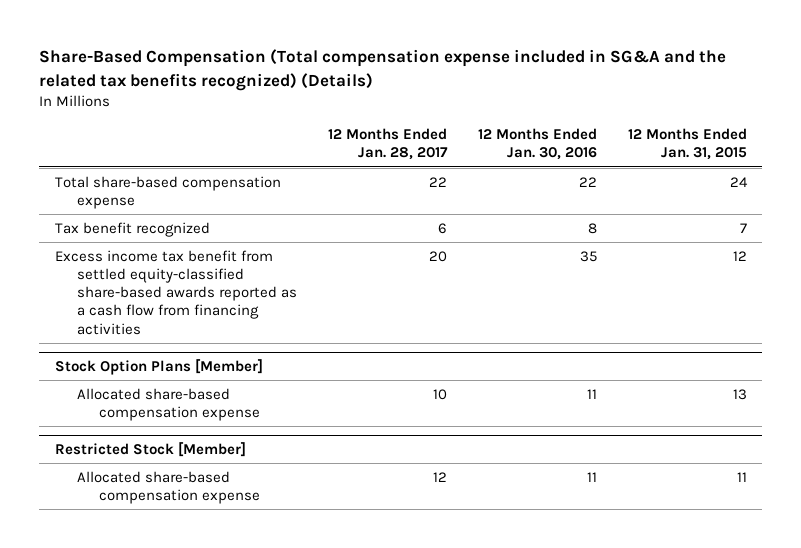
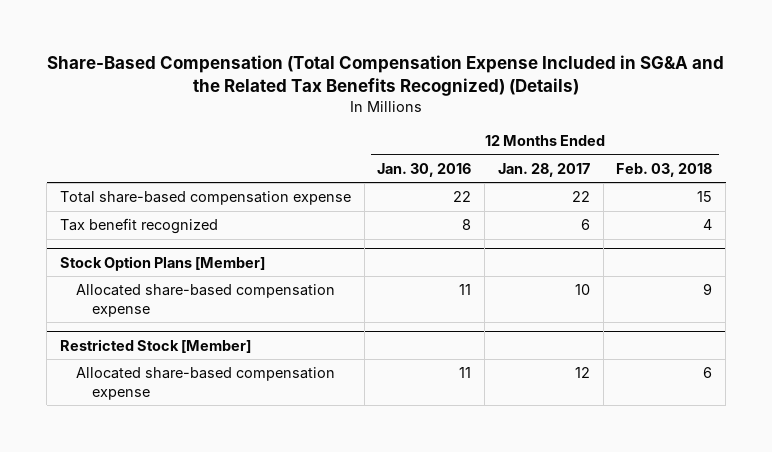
- Share-Based Compensation (Total compensation expense included in SG&A and the related tax benefits recognized) (Details)
+ Share-Based Compensation (Total Compensation Expense Included in SG&A and the Related Tax Benefits Recognized) (Details)
- | 12 Months Ended Jan. 28, 2017 | 12 Months Ended Jan. 30, 2016 | 12 Months Ended Jan. 31, 2015
+ | 12 Months Ended Jan. 30, 2016 | 12 Months Ended Jan. 28, 2017 | 12 Months Ended Feb. 03, 2018
- Excess income tax benefit from settled equity-classified share-based awards reported as a cash flow from financing activities | 20 | 35 | 12

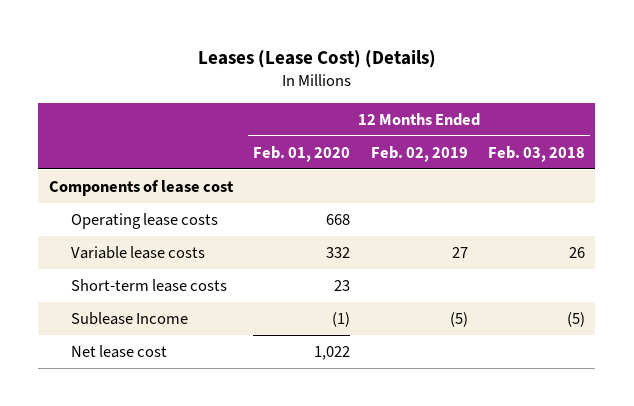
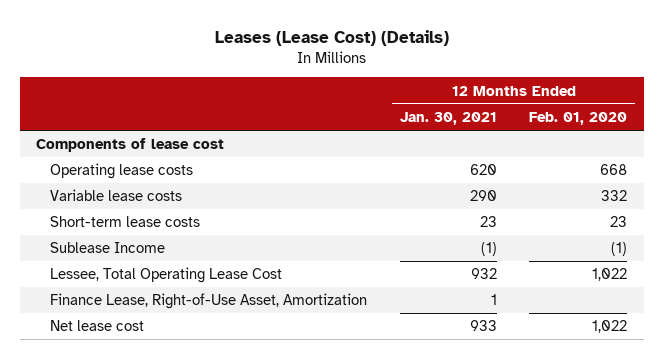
- | 12 Months Ended Feb. 01, 2020 | 12 Months Ended Feb. 02, 2019 | 12 Months Ended Feb. 03, 2018
+ | 12 Months Ended Jan. 30, 2021 | 12 Months Ended Feb. 01, 2020
+ Lessee, Total Operating Lease Cost | 932 | 1,022
+ Finance Lease, Right-of-Use Asset, Amortization | 1 |

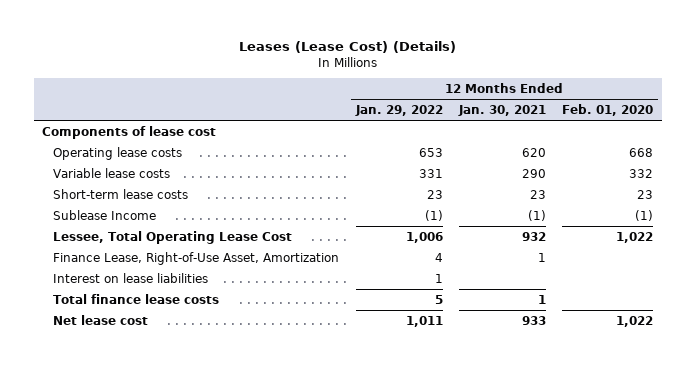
- | 12 Months Ended Jan. 30, 2021 | 12 Months Ended Feb. 01, 2020
+ | 12 Months Ended Jan. 29, 2022 | 12 Months Ended Jan. 30, 2021 | 12 Months Ended Feb. 01, 2020
+ Interest on lease liabilities | 1 | |
+ Total finance lease costs | 5 | 1 |

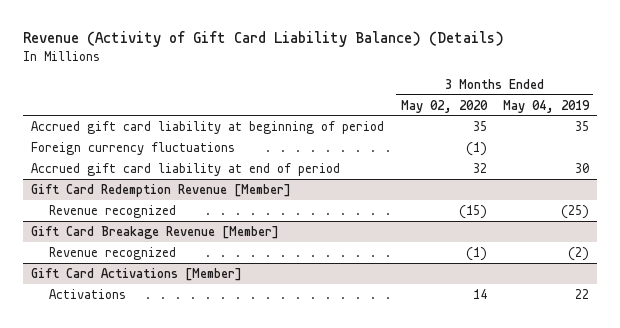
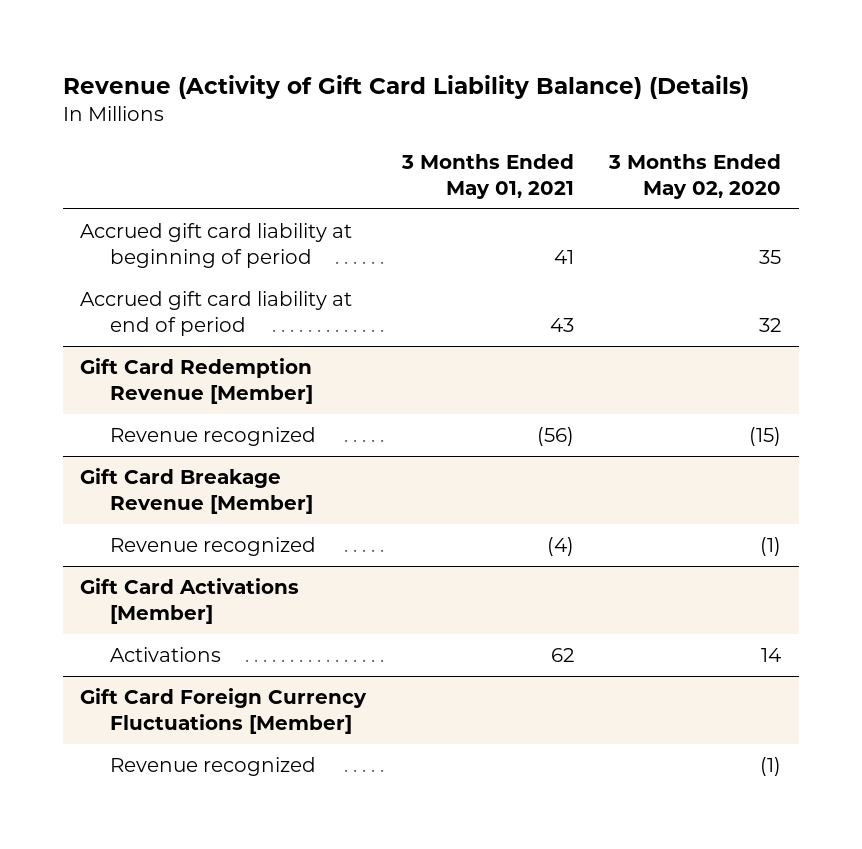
- | 3 Months Ended May 02, 2020 | 3 Months Ended May 04, 2019
+ | 3 Months Ended May 01, 2021 | 3 Months Ended May 02, 2020
- Foreign currency fluctuations | (1) |
+ Gift Card Foreign Currency Fluctuations [Member]
+ Revenue recognized | | (1)

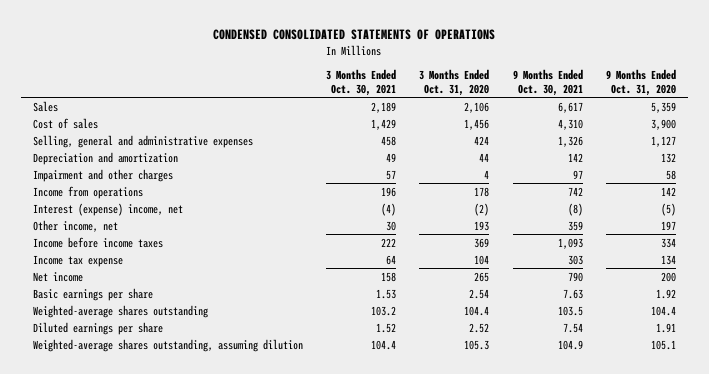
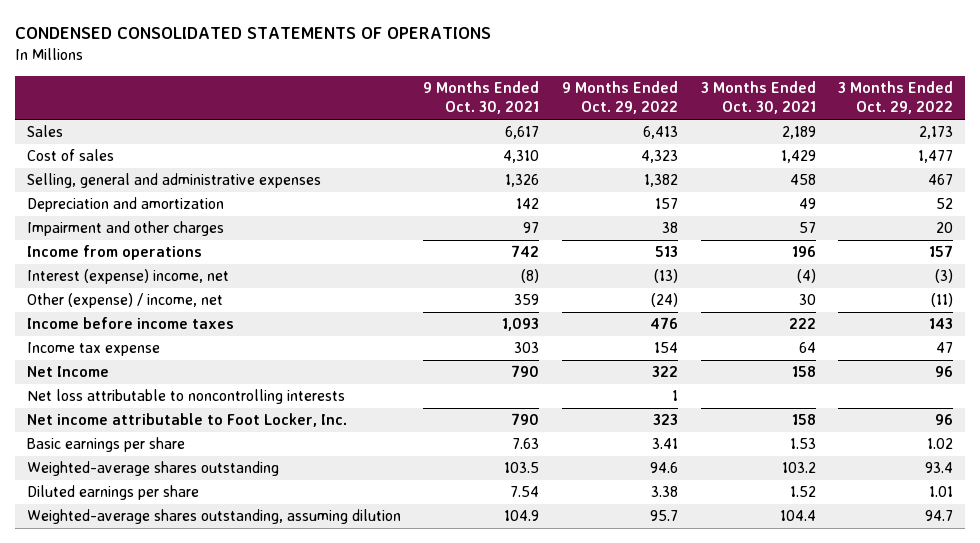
- | 3 Months Ended Oct. 30, 2021 | 3 Months Ended Oct. 31, 2020 | 9 Months Ended Oct. 30, 2021 | 9 Months Ended Oct. 31, 2020
+ | 9 Months Ended Oct. 30, 2021 | 9 Months Ended Oct. 29, 2022 | 3 Months Ended Oct. 30, 2021 | 3 Months Ended Oct. 29, 2022
- Other income, net | 30 | 193 | 359 | 197
+ Other (expense) / income, net | 359 | (24) | 30 | (11)
- Net income | 158 | 265 | 790 | 200
+ Net Income | 790 | 322 | 158 | 96
+ Net loss attributable to noncontrolling interests | | 1 | |
+ Net income attributable to Foot Locker, Inc. | 790 | 323 | 158 | 96

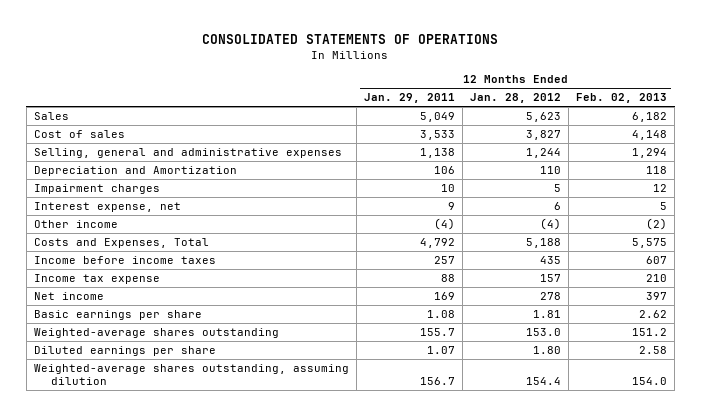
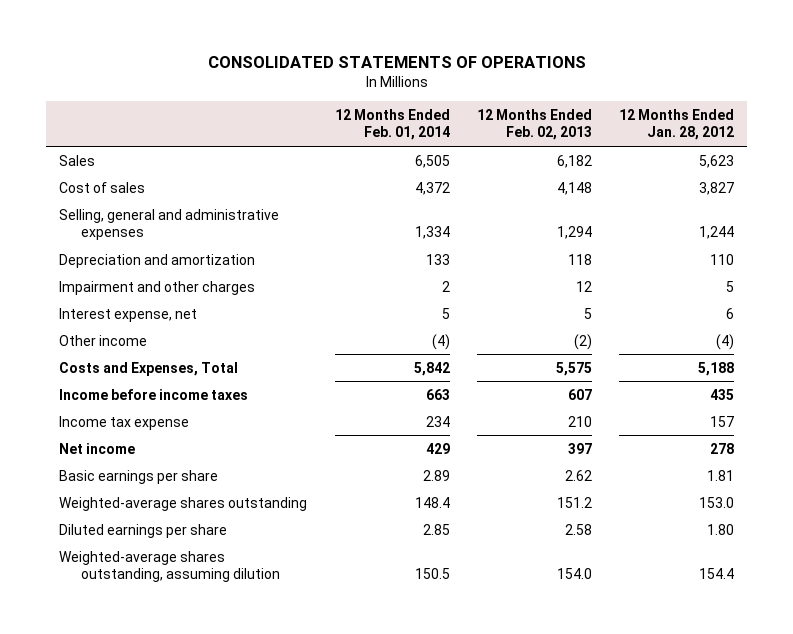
- | 12 Months Ended Jan. 29, 2011 | 12 Months Ended Jan. 28, 2012 | 12 Months Ended Feb. 02, 2013
+ | 12 Months Ended Feb. 01, 2014 | 12 Months Ended Feb. 02, 2013 | 12 Months Ended Jan. 28, 2012
- Depreciation and Amortization | 106 | 110 | 118
- Impairment charges | 10 | 5 | 12
+ Depreciation and amortization | 133 | 118 | 110
+ Impairment and other charges | 2 | 12 | 5

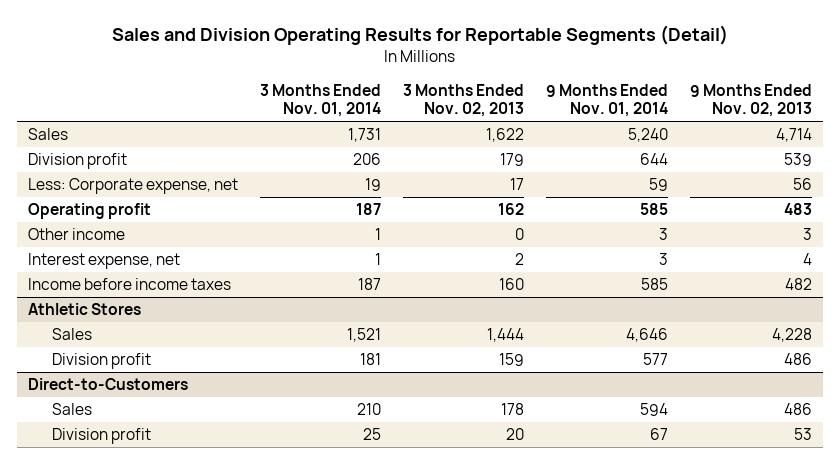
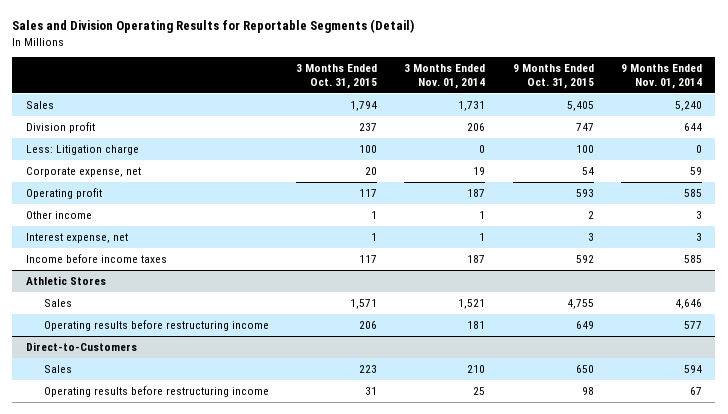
- | 3 Months Ended Nov. 01, 2014 | 3 Months Ended Nov. 02, 2013 | 9 Months Ended Nov. 01, 2014 | 9 Months Ended Nov. 02, 2013
+ | 3 Months Ended Oct. 31, 2015 | 3 Months Ended Nov. 01, 2014 | 9 Months Ended Oct. 31, 2015 | 9 Months Ended Nov. 01, 2014
- Less: Corporate expense, net | 19 | 17 | 59 | 56
+ Less: Litigation charge | 100 | 0 | 100 | 0
+ Corporate expense, net | 20 | 19 | 54 | 59
@ Athletic Stores
- Division profit | 181 | 159 | 577 | 486
+ Operating results before restructuring income | 206 | 181 | 649 | 577
@ Direct-to-Customers
- Division profit | 25 | 20 | 67 | 53
+ Operating results before restructuring income | 31 | 25 | 98 | 67

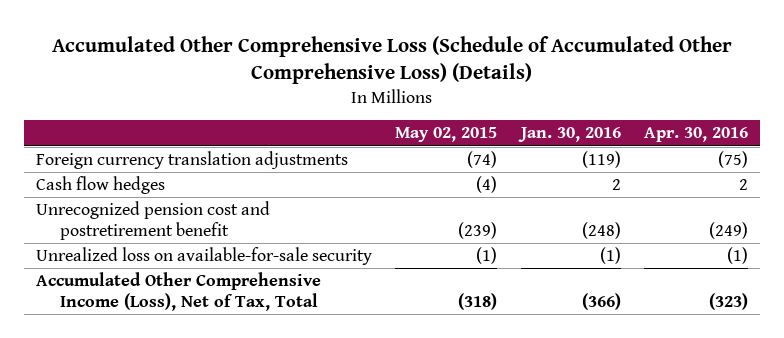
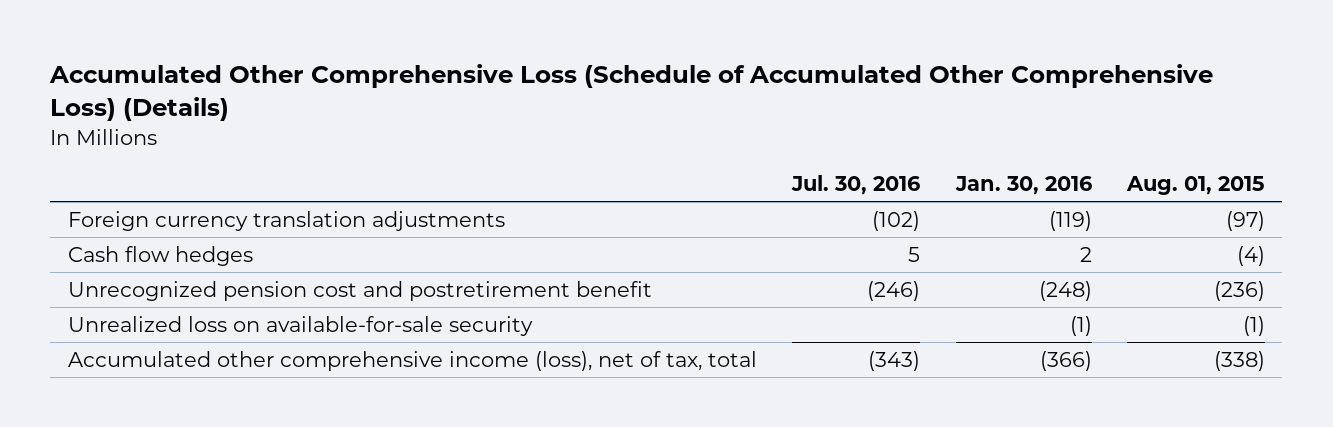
- | May 02, 2015 | Jan. 30, 2016 | Apr. 30, 2016
+ | Jul. 30, 2016 | Jan. 30, 2016 | Aug. 01, 2015
- Accumulated Other Comprehensive Income (Loss), Net of Tax, Total | (318) | (366) | (323)
+ Accumulated other comprehensive income (loss), net of tax, total | (343) | (366) | (338)

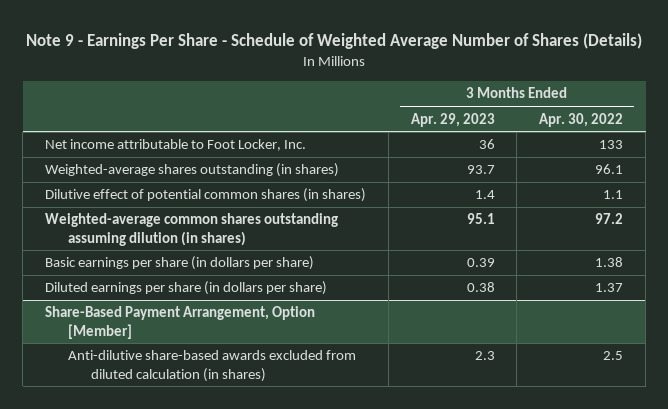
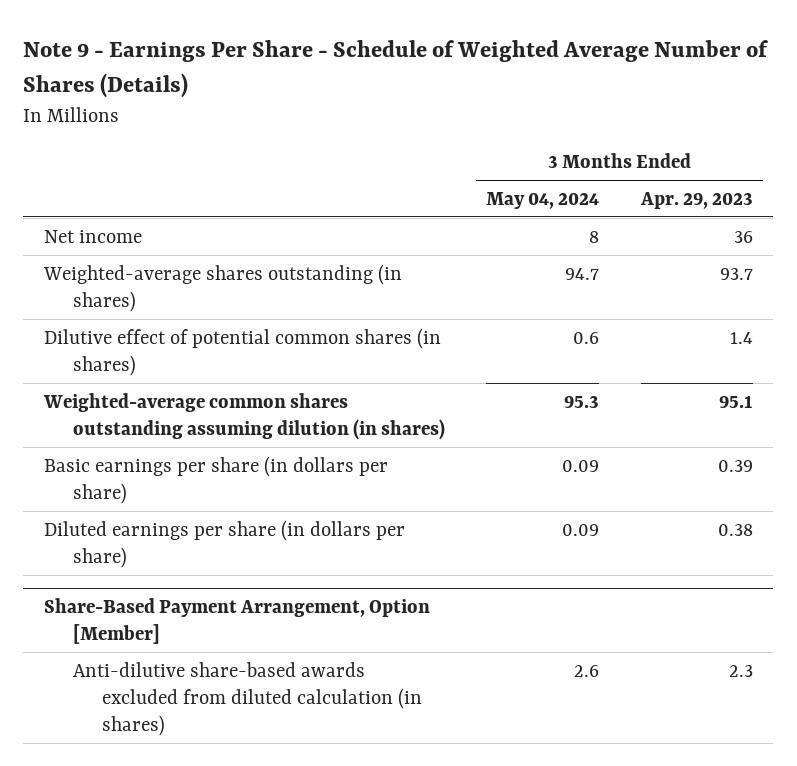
- | 3 Months Ended Apr. 29, 2023 | 3 Months Ended Apr. 30, 2022
+ | 3 Months Ended May 04, 2024 | 3 Months Ended Apr. 29, 2023
- Net income attributable to Foot Locker, Inc. | 36 | 133
+ Net income | 8 | 36

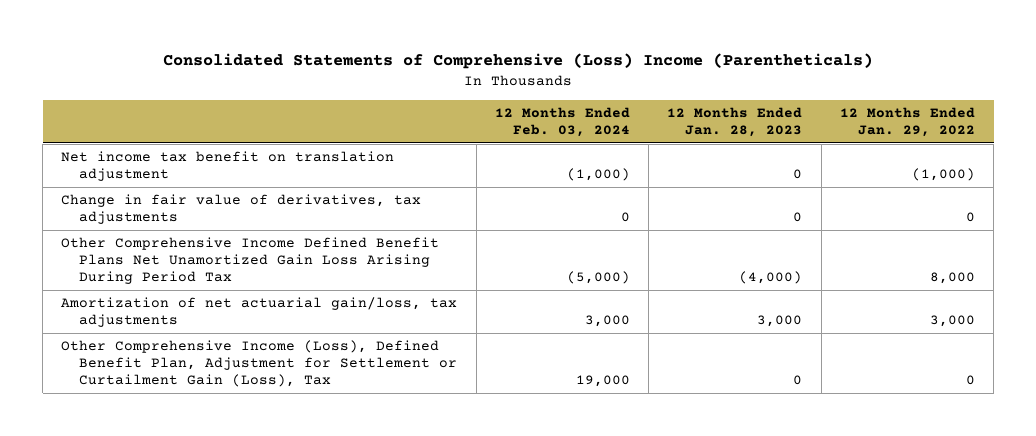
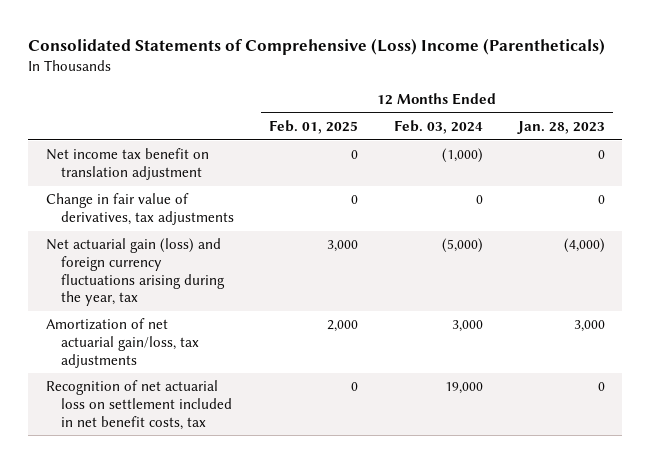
- | 12 Months Ended Feb. 03, 2024 | 12 Months Ended Jan. 28, 2023 | 12 Months Ended Jan. 29, 2022
+ | 12 Months Ended Feb. 01, 2025 | 12 Months Ended Feb. 03, 2024 | 12 Months Ended Jan. 28, 2023
- Other Comprehensive Income Defined Benefit Plans Net Unamortized Gain Loss Arising During Period Tax | (5,000) | (4,000) | 8,000
+ Net actuarial gain (loss) and foreign currency fluctuations arising during the year, tax | 3,000 | (5,000) | (4,000)
- Other Comprehensive Income (Loss), Defined Benefit Plan, Adjustment for Settlement or Curtailment Gain (Loss), Tax | 19,000 | 0 | 0
+ Recognition of net actuarial loss on settlement included in net benefit costs, tax | 0 | 19,000 | 0

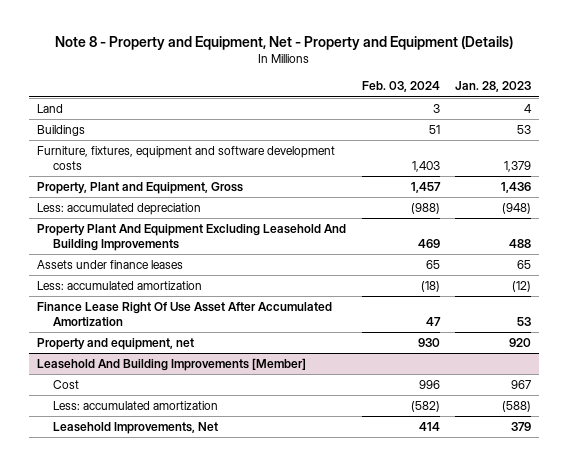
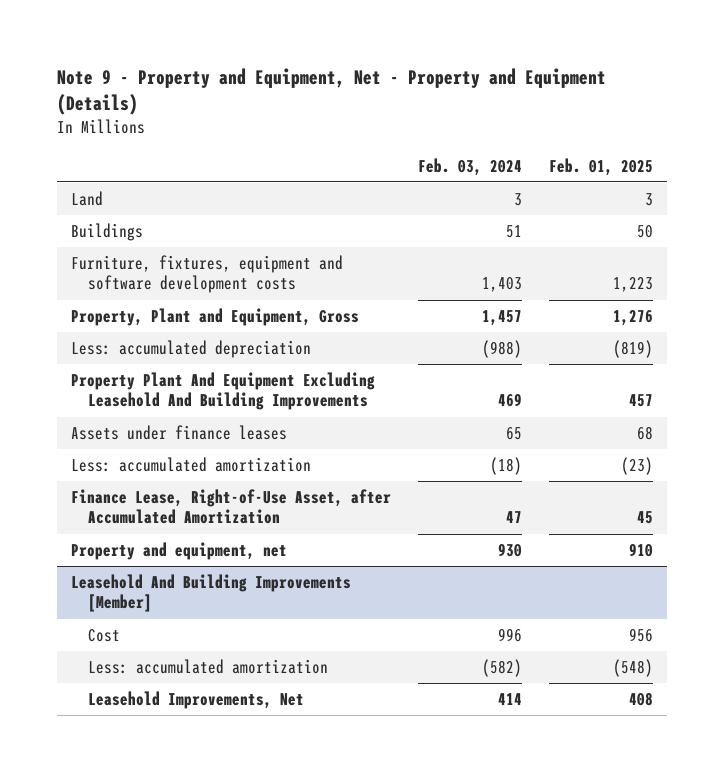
- Note 8 - Property and Equipment, Net - Property and Equipment (Details)
+ Note 9 - Property and Equipment, Net - Property and Equipment (Details)
- | Feb. 03, 2024 | Jan. 28, 2023
+ | Feb. 03, 2024 | Feb. 01, 2025
- Finance Lease Right Of Use Asset After Accumulated Amortization | 47 | 53
+ Finance Lease, Right-of-Use Asset, after Accumulated Amortization | 47 | 45

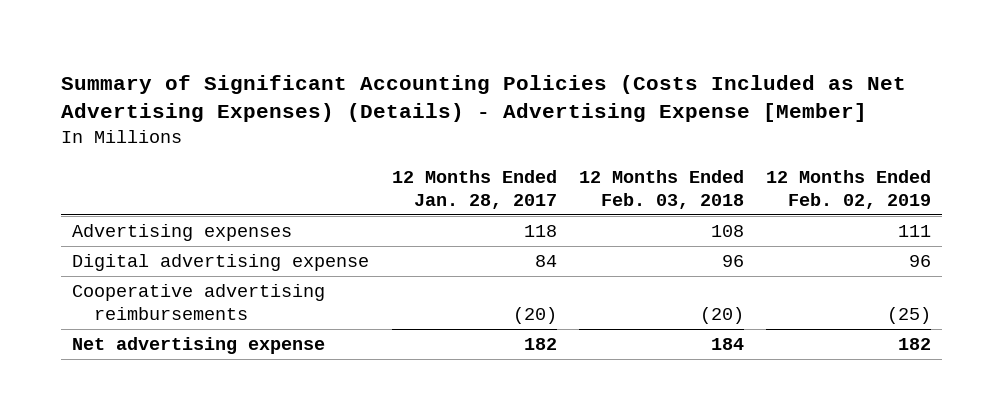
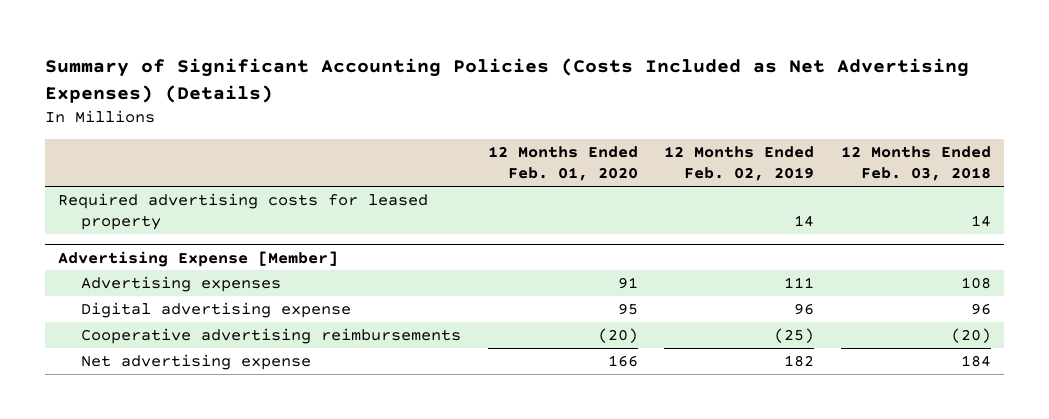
- Summary of Significant Accounting Policies (Costs Included as Net Advertising Expenses) (Details) - Advertising Expense [Member]
+ Summary of Significant Accounting Policies (Costs Included as Net Advertising Expenses) (Details)
- | 12 Months Ended Jan. 28, 2017 | 12 Months Ended Feb. 03, 2018 | 12 Months Ended Feb. 02, 2019
+ | 12 Months Ended Feb. 01, 2020 | 12 Months Ended Feb. 02, 2019 | 12 Months Ended Feb. 03, 2018
+ Required advertising costs for leased property | | 14 | 14
+ Advertising Expense [Member]

